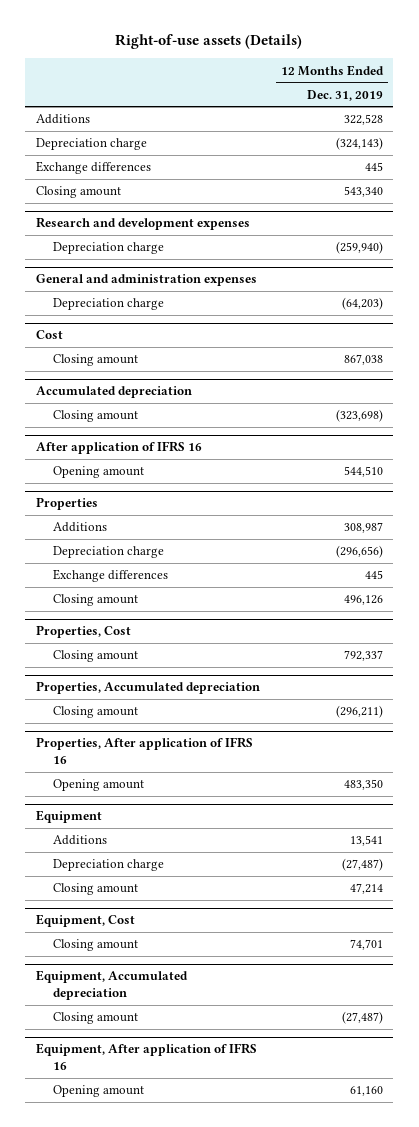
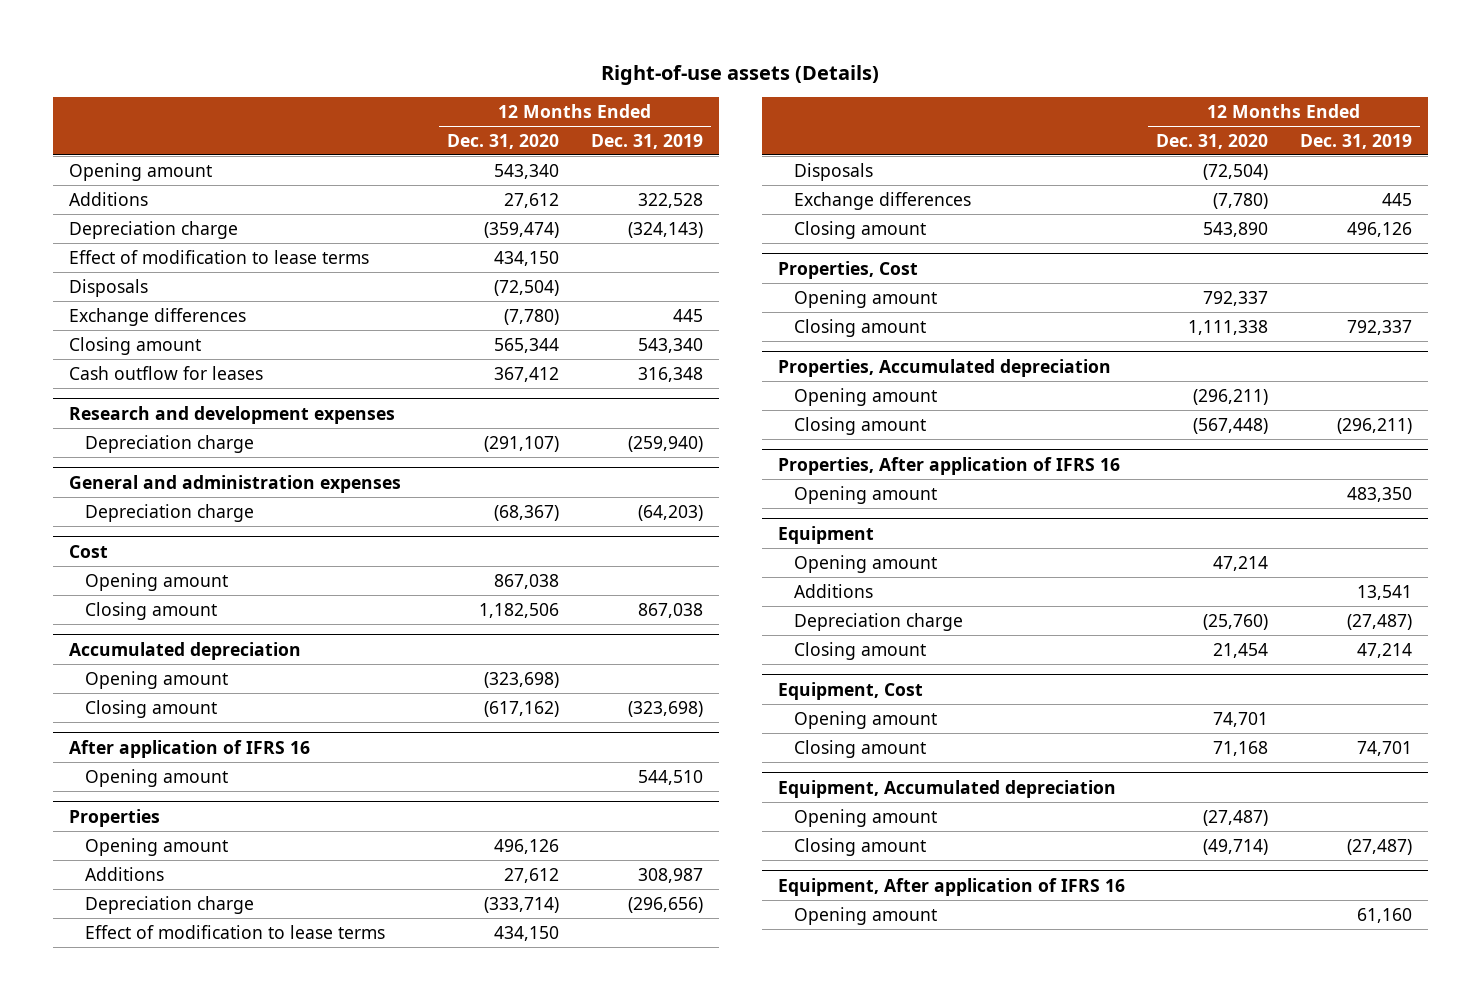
- | 12 Months Ended Dec. 31, 2019
+ | 12 Months Ended Dec. 31, 2020 | 12 Months Ended Dec. 31, 2019
+ Opening amount | 543,340 |
+ Effect of modification to lease terms | 434,150 |
+ Disposals | (72,504) |
+ Cash outflow for leases | 367,412 | 316,348
@ Cost
+ Opening amount | 867,038 |
@ Accumulated depreciation
+ Opening amount | (323,698) |
@ Properties
+ Opening amount | 496,126 |
+ Effect of modification to lease terms | 434,150 |
+ Disposals | (72,504) |
@ Properties, Cost
+ Opening amount | 792,337 |
@ Properties, Accumulated depreciation
+ Opening amount | (296,211) |
@ Equipment
+ Opening amount | 47,214 |
@ Equipment, Cost
+ Opening amount | 74,701 |
@ Equipment, Accumulated depreciation
+ Opening amount | (27,487) |

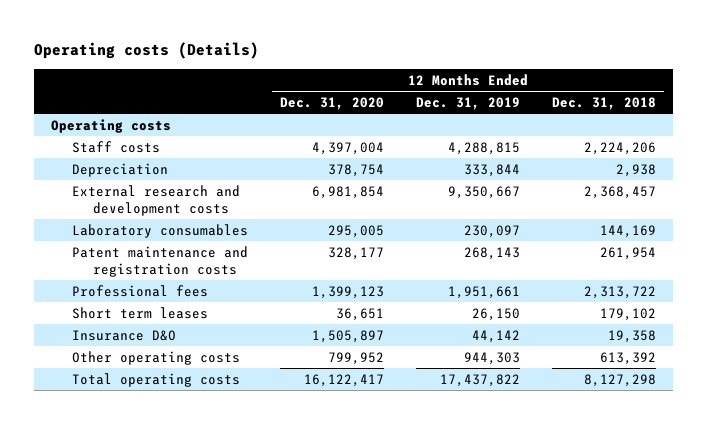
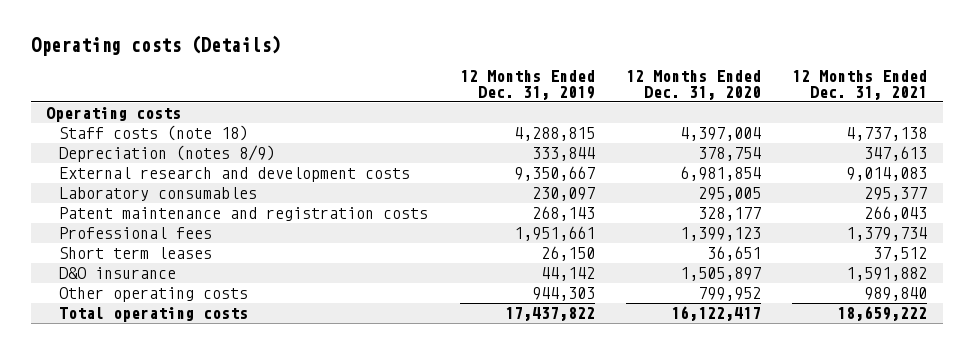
- | 12 Months Ended Dec. 31, 2020 | 12 Months Ended Dec. 31, 2019 | 12 Months Ended Dec. 31, 2018
+ | 12 Months Ended Dec. 31, 2019 | 12 Months Ended Dec. 31, 2020 | 12 Months Ended Dec. 31, 2021
- Staff costs | 4,397,004 | 4,288,815 | 2,224,206
- Depreciation | 378,754 | 333,844 | 2,938
+ Staff costs (note 18) | 4,288,815 | 4,397,004 | 4,737,138
+ Depreciation (notes 8/9) | 333,844 | 378,754 | 347,613
- Insurance D&O | 1,505,897 | 44,142 | 19,358
+ D&O insurance | 44,142 | 1,505,897 | 1,591,882

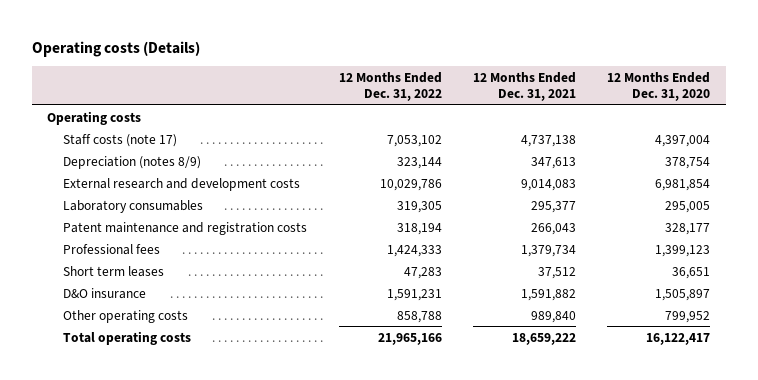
- | 12 Months Ended Dec. 31, 2019 | 12 Months Ended Dec. 31, 2020 | 12 Months Ended Dec. 31, 2021
+ | 12 Months Ended Dec. 31, 2022 | 12 Months Ended Dec. 31, 2021 | 12 Months Ended Dec. 31, 2020
- Staff costs (note 18) | 4,288,815 | 4,397,004 | 4,737,138
+ Staff costs (note 17) | 7,053,102 | 4,737,138 | 4,397,004

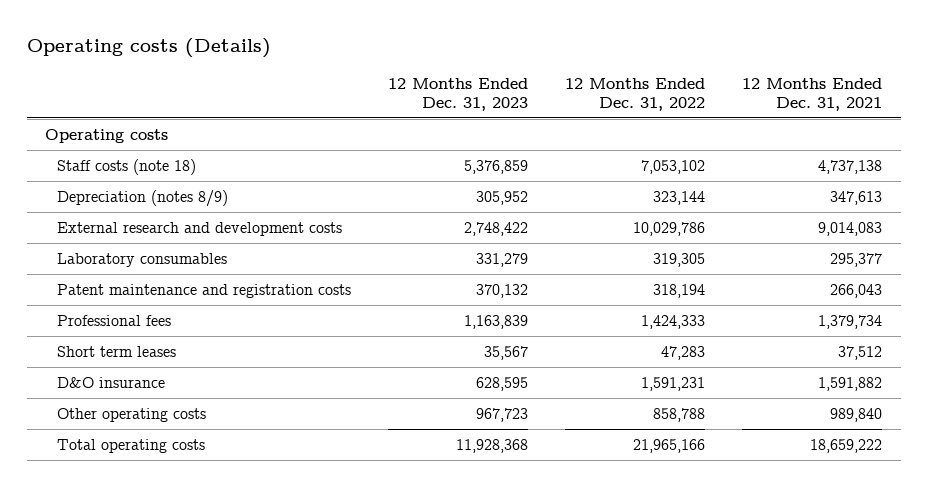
- | 12 Months Ended Dec. 31, 2022 | 12 Months Ended Dec. 31, 2021 | 12 Months Ended Dec. 31, 2020
+ | 12 Months Ended Dec. 31, 2023 | 12 Months Ended Dec. 31, 2022 | 12 Months Ended Dec. 31, 2021
- Staff costs (note 17) | 7,053,102 | 4,737,138 | 4,397,004
+ Staff costs (note 18) | 5,376,859 | 7,053,102 | 4,737,138

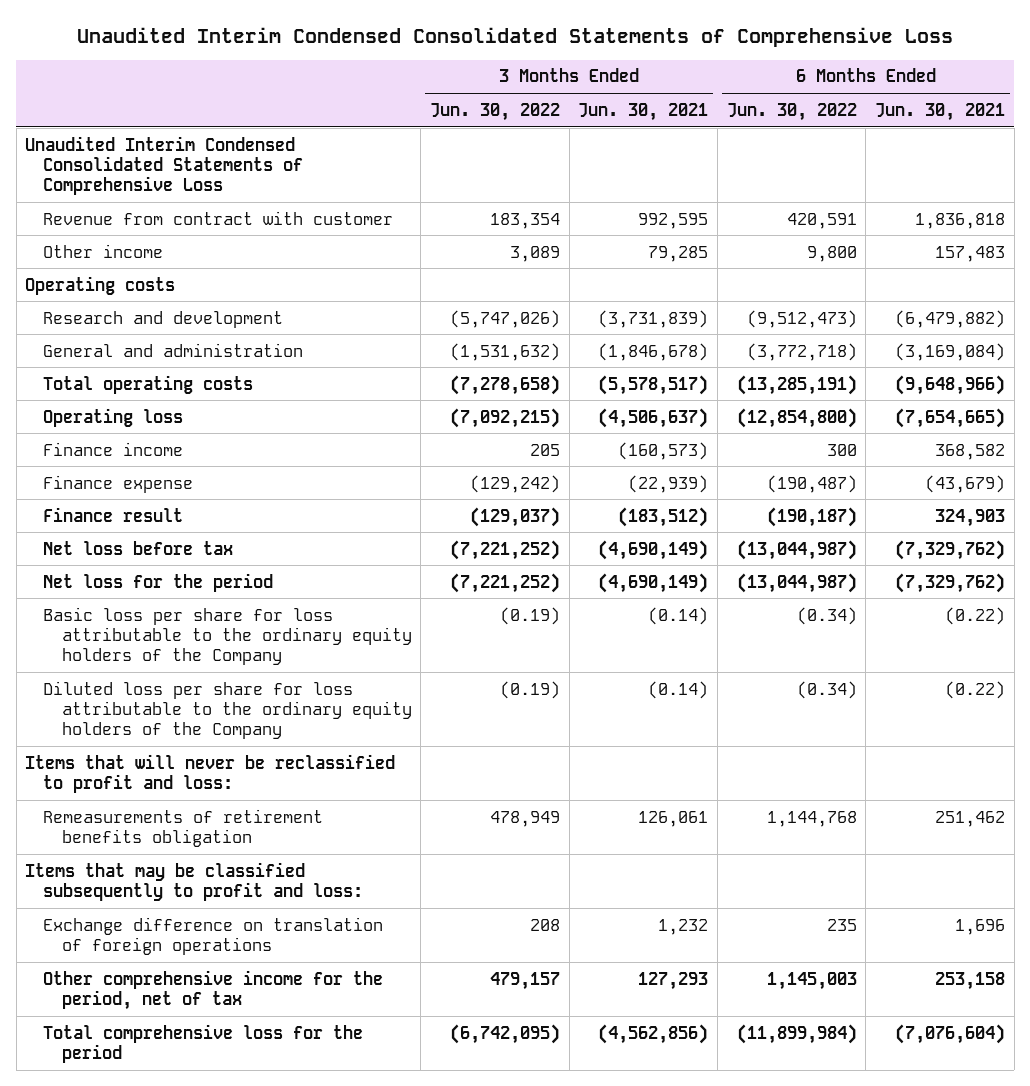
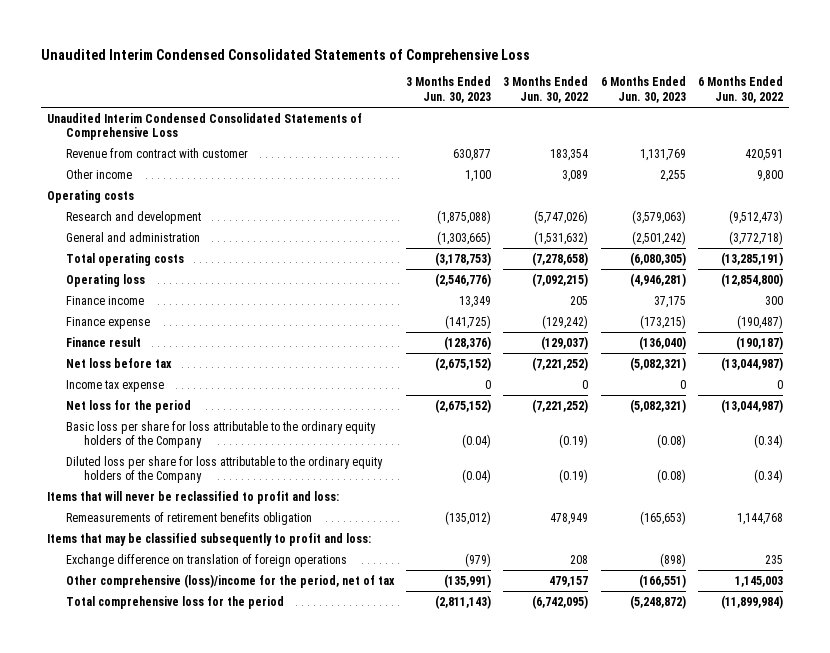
- | 3 Months Ended Jun. 30, 2022 | 3 Months Ended Jun. 30, 2021 | 6 Months Ended Jun. 30, 2022 | 6 Months Ended Jun. 30, 2021
+ | 3 Months Ended Jun. 30, 2023 | 3 Months Ended Jun. 30, 2022 | 6 Months Ended Jun. 30, 2023 | 6 Months Ended Jun. 30, 2022
+ Income tax expense | 0 | 0 | 0 | 0
- Other comprehensive income for the period, net of tax | 479,157 | 127,293 | 1,145,003 | 253,158
+ Other comprehensive (loss)/income for the period, net of tax | (135,991) | 479,157 | (166,551) | 1,145,003

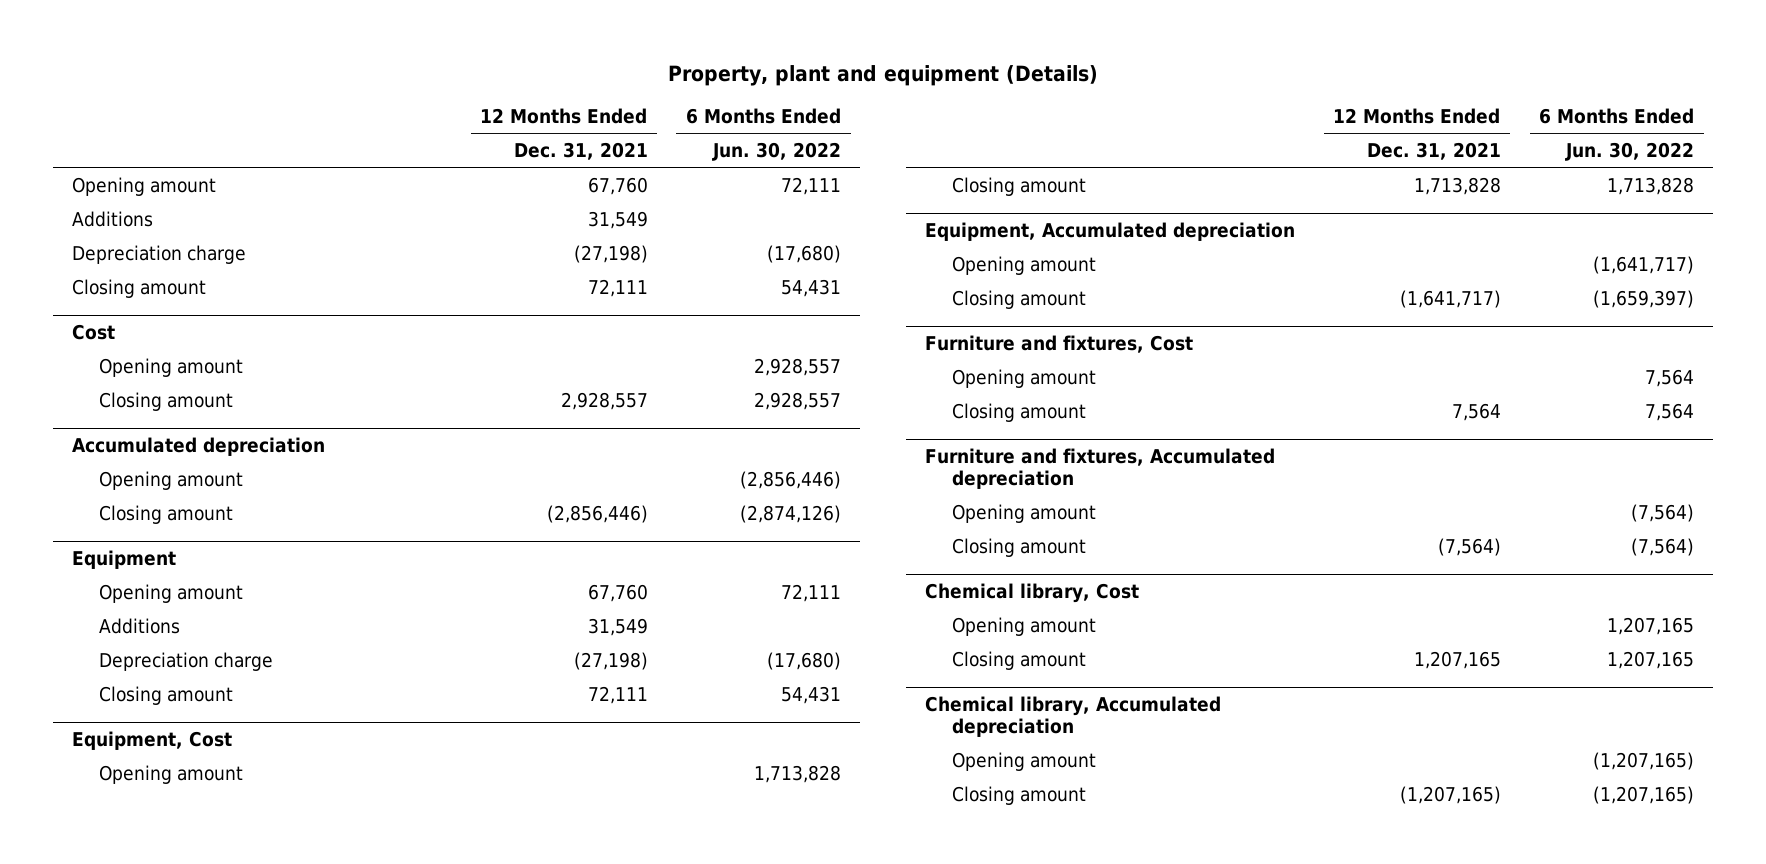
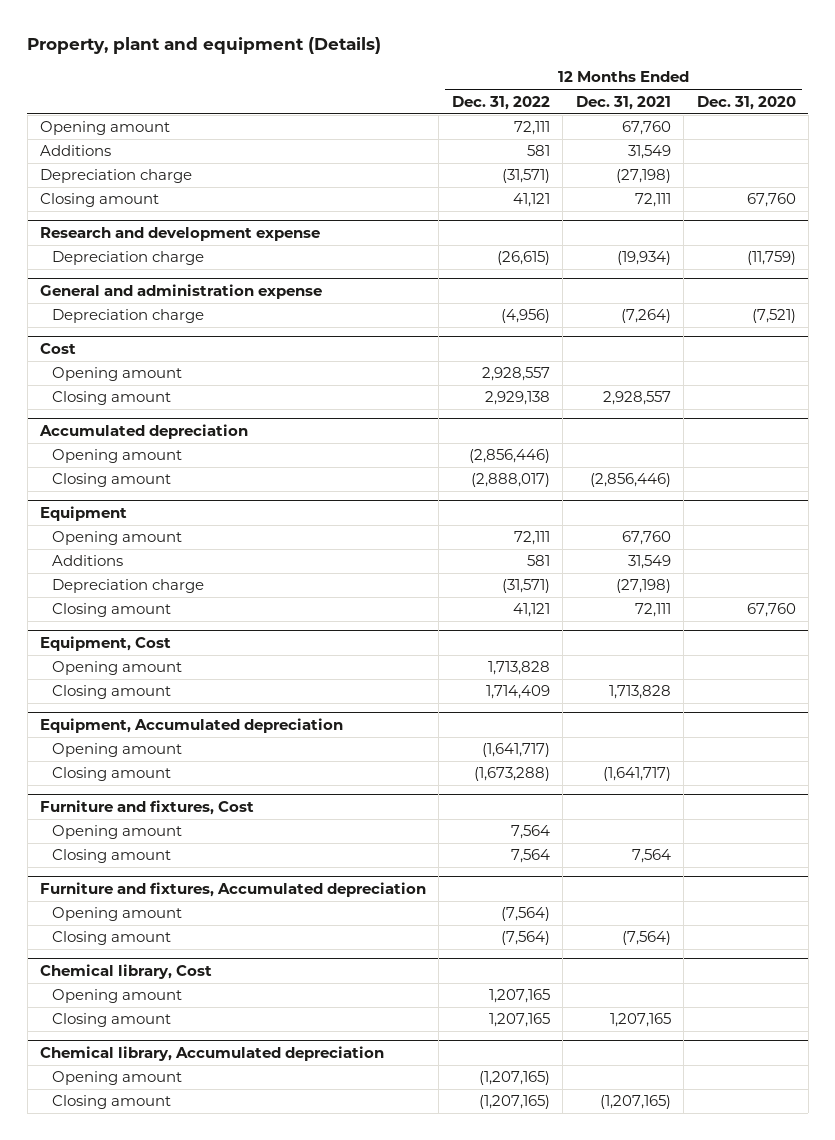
- | 12 Months Ended Dec. 31, 2021 | 6 Months Ended Jun. 30, 2022
+ | 12 Months Ended Dec. 31, 2022 | 12 Months Ended Dec. 31, 2021 | 12 Months Ended Dec. 31, 2020
+ Research and development expense
+ Depreciation charge | (26,615) | (19,934) | (11,759)
+ General and administration expense
+ Depreciation charge | (4,956) | (7,264) | (7,521)

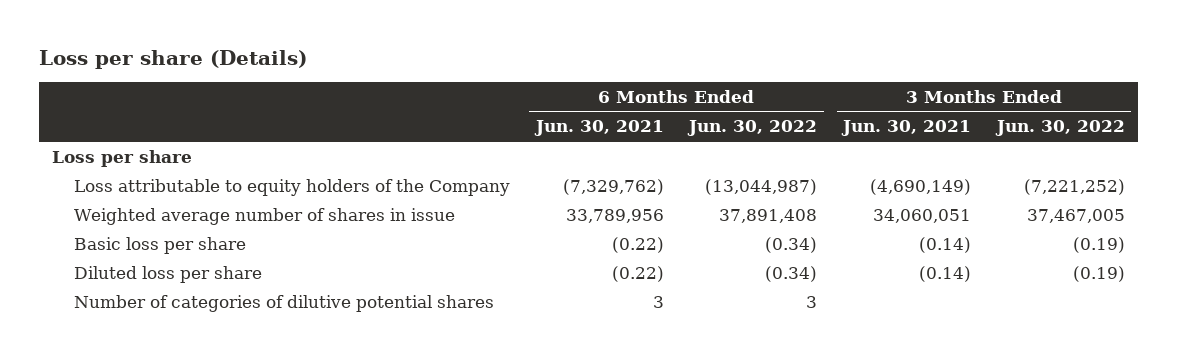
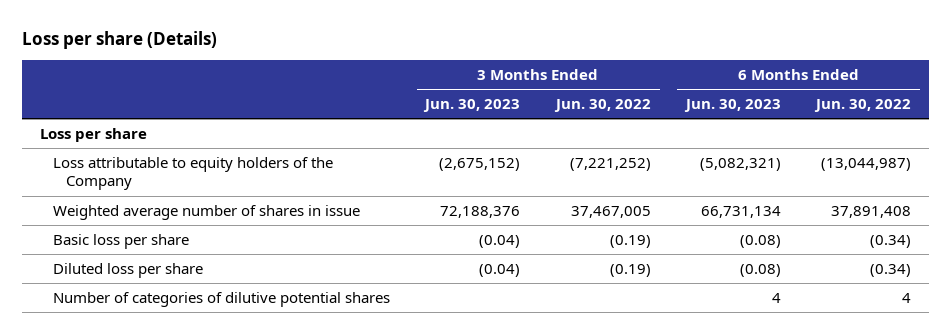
- | 6 Months Ended Jun. 30, 2021 | 6 Months Ended Jun. 30, 2022 | 3 Months Ended Jun. 30, 2021 | 3 Months Ended Jun. 30, 2022
+ | 3 Months Ended Jun. 30, 2023 | 3 Months Ended Jun. 30, 2022 | 6 Months Ended Jun. 30, 2023 | 6 Months Ended Jun. 30, 2022
- Number of categories of dilutive potential shares | 3 | 3 | |
+ Number of categories of dilutive potential shares | | | 4 | 4

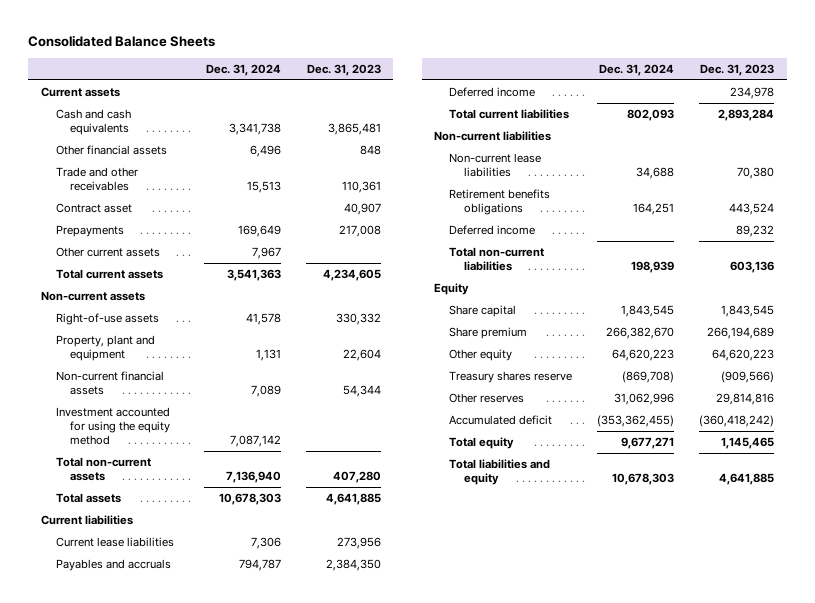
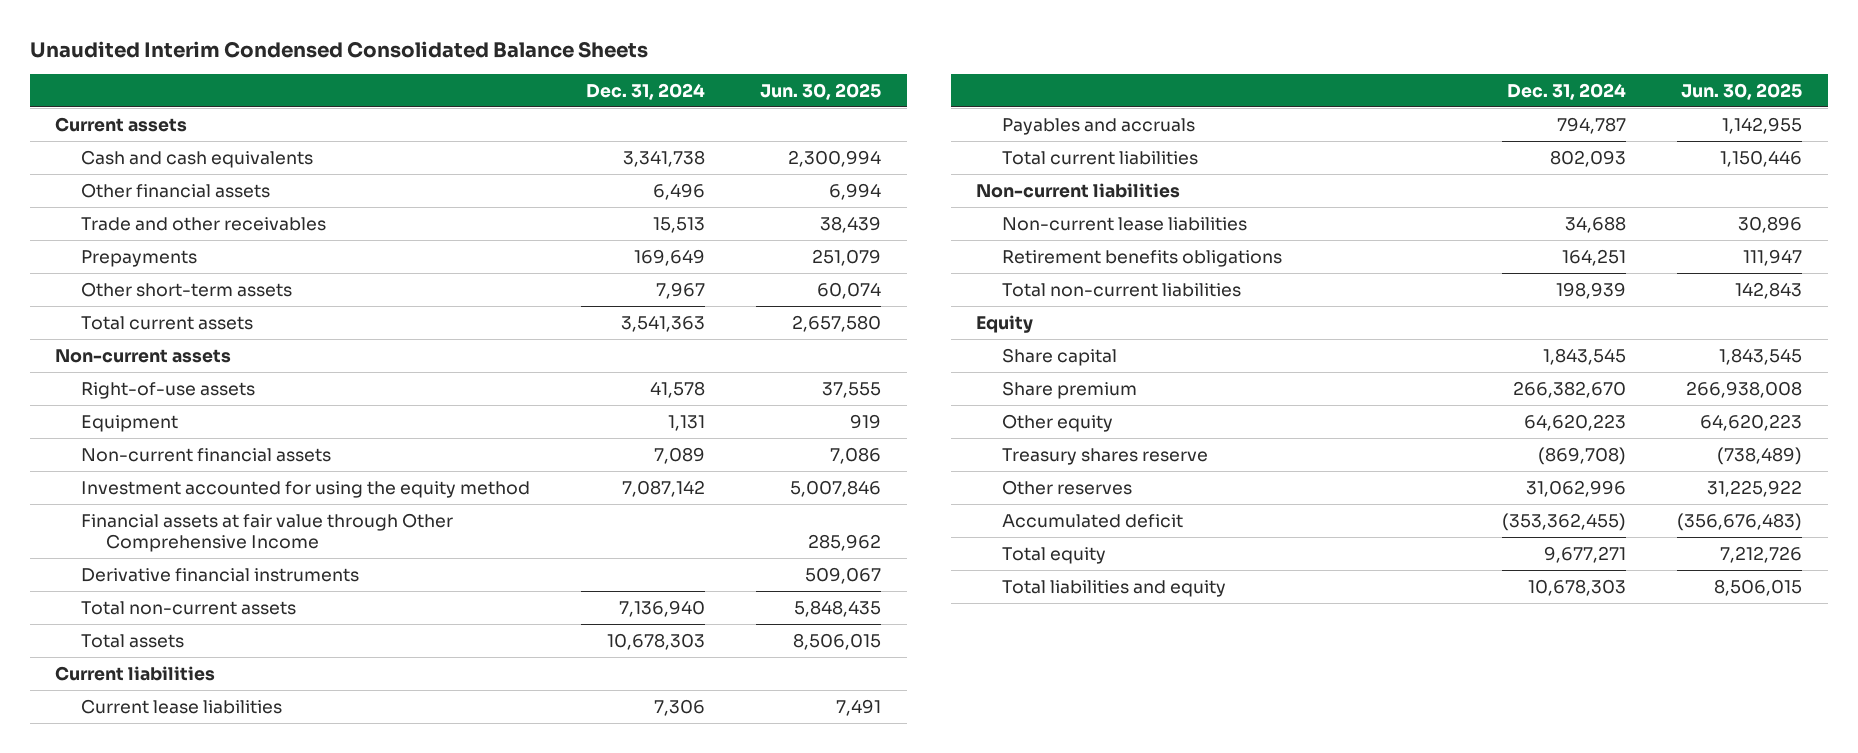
- Consolidated Balance Sheets
+ Unaudited Interim Condensed Consolidated Balance Sheets
- | Dec. 31, 2024 | Dec. 31, 2023
+ | Dec. 31, 2024 | Jun. 30, 2025
- Contract asset | | 40,907
- Other current assets | 7,967 |
+ Other short-term assets | 7,967 | 60,074
- Property, plant and equipment | 1,131 | 22,604
+ Equipment | 1,131 | 919
+ Financial assets at fair value through Other Comprehensive Income | | 285,962
+ Derivative financial instruments | | 509,067
- Deferred income | | 234,978
- Deferred income | | 89,232

